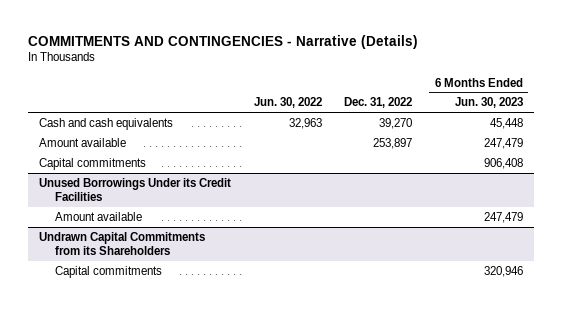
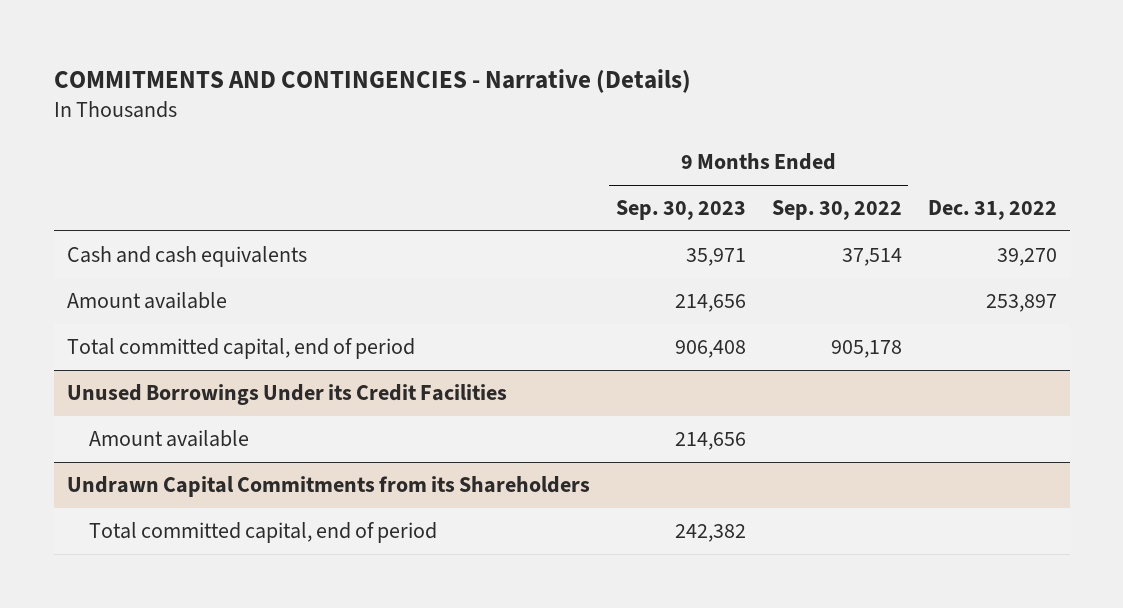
- | Jun. 30, 2022 | Dec. 31, 2022 | 6 Months Ended Jun. 30, 2023
+ | 9 Months Ended Sep. 30, 2023 | 9 Months Ended Sep. 30, 2022 | Dec. 31, 2022
- Capital commitments | | | 906,408
+ Total committed capital, end of period | 906,408 | 905,178 |
@ Undrawn Capital Commitments from its Shareholders
- Capital commitments | | | 320,946
+ Total committed capital, end of period | 242,382 | |

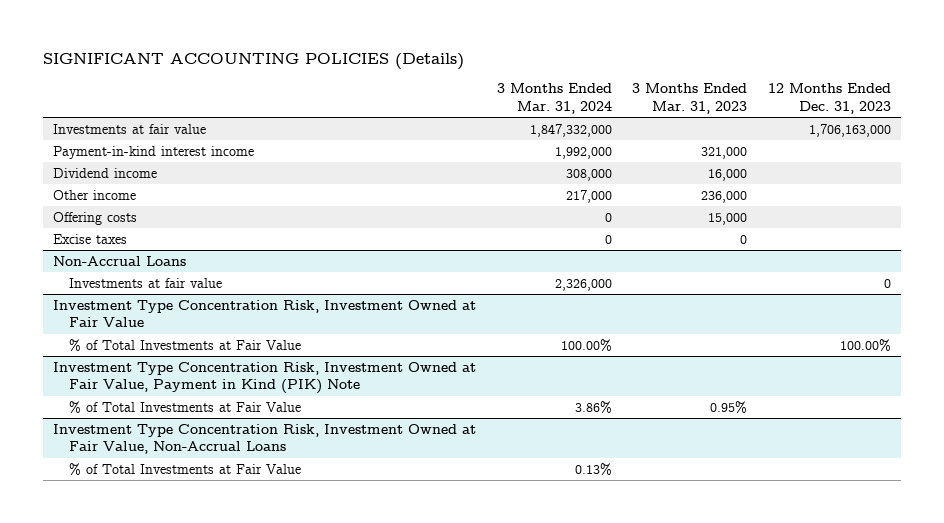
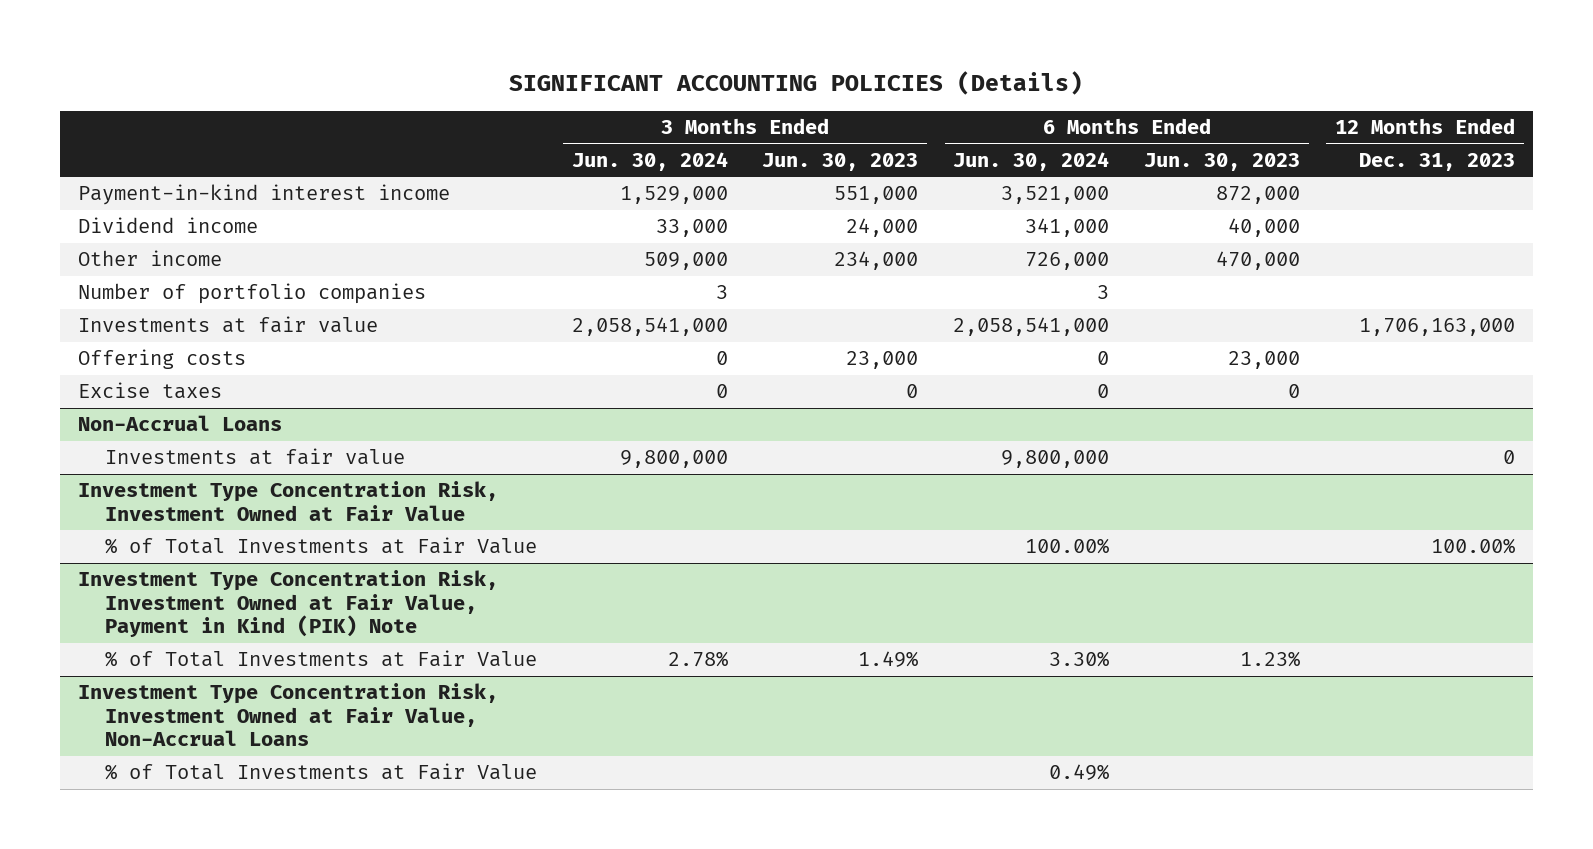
- | 3 Months Ended Mar. 31, 2024 | 3 Months Ended Mar. 31, 2023 | 12 Months Ended Dec. 31, 2023
+ | 3 Months Ended Jun. 30, 2024 | 3 Months Ended Jun. 30, 2023 | 6 Months Ended Jun. 30, 2024 | 6 Months Ended Jun. 30, 2023 | 12 Months Ended Dec. 31, 2023
+ Number of portfolio companies | 3 | | 3 | |
moved down: Investments at fair value | 2,058,541,000 | | 2,058,541,000 | | 1,706,163,000

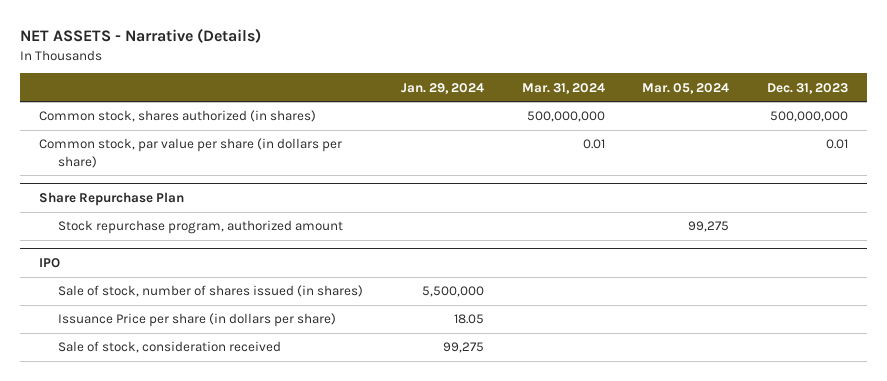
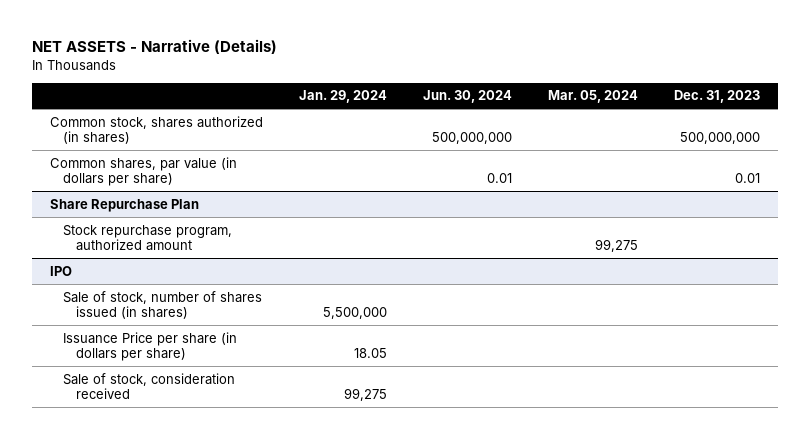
- | Jan. 29, 2024 | Mar. 31, 2024 | Mar. 05, 2024 | Dec. 31, 2023
+ | Jan. 29, 2024 | Jun. 30, 2024 | Mar. 05, 2024 | Dec. 31, 2023
- Common stock, par value per share (in dollars per share) | | 0.01 | | 0.01
+ Common shares, par value (in dollars per share) | | 0.01 | | 0.01

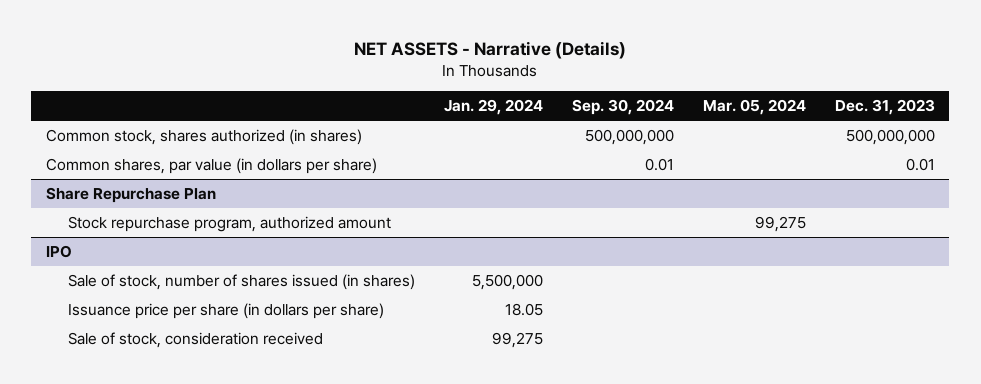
- | Jan. 29, 2024 | Jun. 30, 2024 | Mar. 05, 2024 | Dec. 31, 2023
+ | Jan. 29, 2024 | Sep. 30, 2024 | Mar. 05, 2024 | Dec. 31, 2023
@ IPO
- Issuance Price per share (in dollars per share) | 18.05 | | |
+ Issuance price per share (in dollars per share) | 18.05 | | |

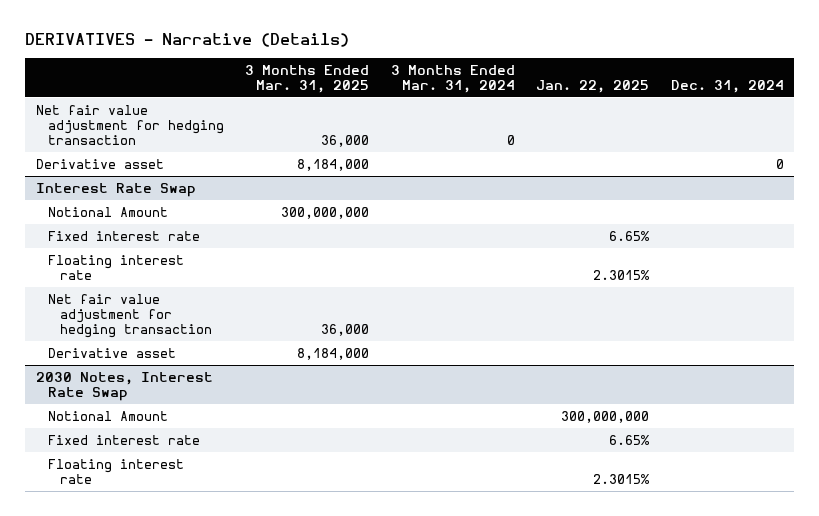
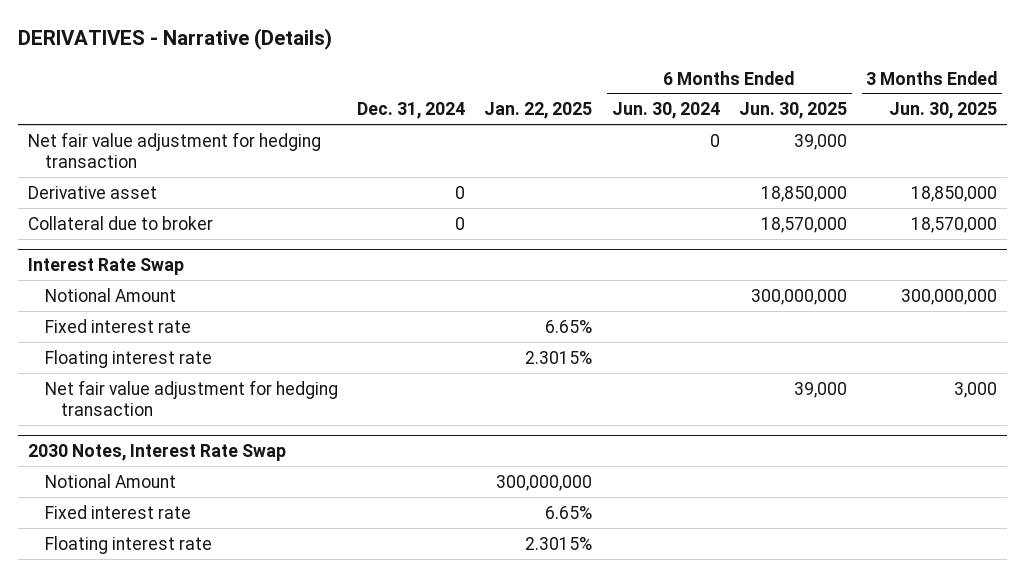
- | 3 Months Ended Mar. 31, 2025 | 3 Months Ended Mar. 31, 2024 | Jan. 22, 2025 | Dec. 31, 2024
+ | Dec. 31, 2024 | Jan. 22, 2025 | 6 Months Ended Jun. 30, 2024 | 6 Months Ended Jun. 30, 2025 | 3 Months Ended Jun. 30, 2025
+ Collateral due to broker | 0 | | | 18,570,000 | 18,570,000
@ Interest Rate Swap
- Derivative asset | 8,184,000 | | |

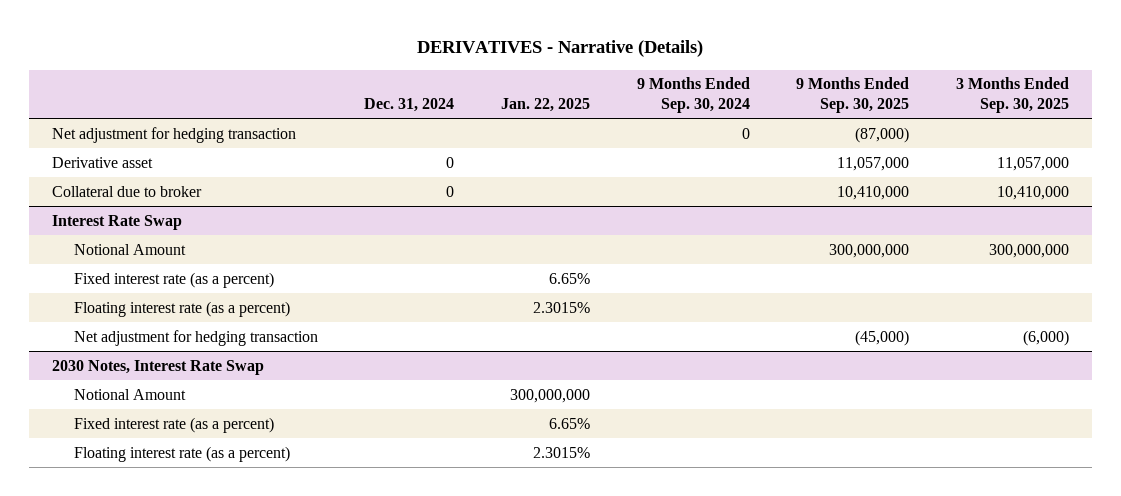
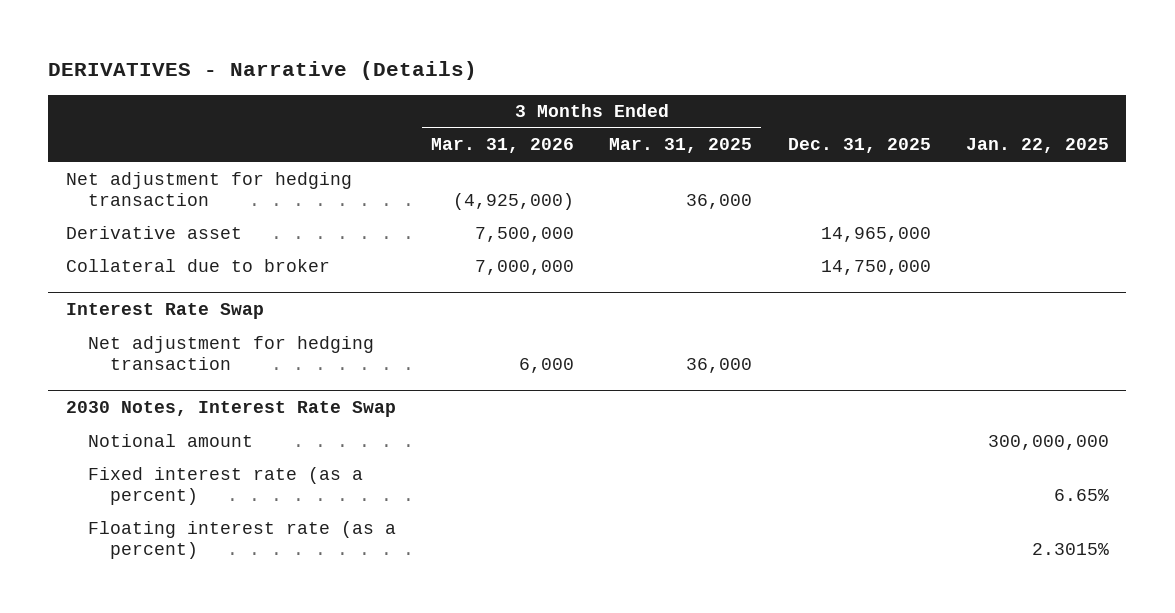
- | Dec. 31, 2024 | Jan. 22, 2025 | 9 Months Ended Sep. 30, 2024 | 9 Months Ended Sep. 30, 2025 | 3 Months Ended Sep. 30, 2025
+ | 3 Months Ended Mar. 31, 2026 | 3 Months Ended Mar. 31, 2025 | Dec. 31, 2025 | Jan. 22, 2025
@ Interest Rate Swap
- Notional Amount | | | | 300,000,000 | 300,000,000
- Fixed interest rate (as a percent) | | 6.65% | | |
- Floating interest rate (as a percent) | | 2.3015% | | |
@ 2030 Notes, Interest Rate Swap
- Notional Amount | | 300,000,000 | | |
+ Notional amount | | | | 300,000,000

